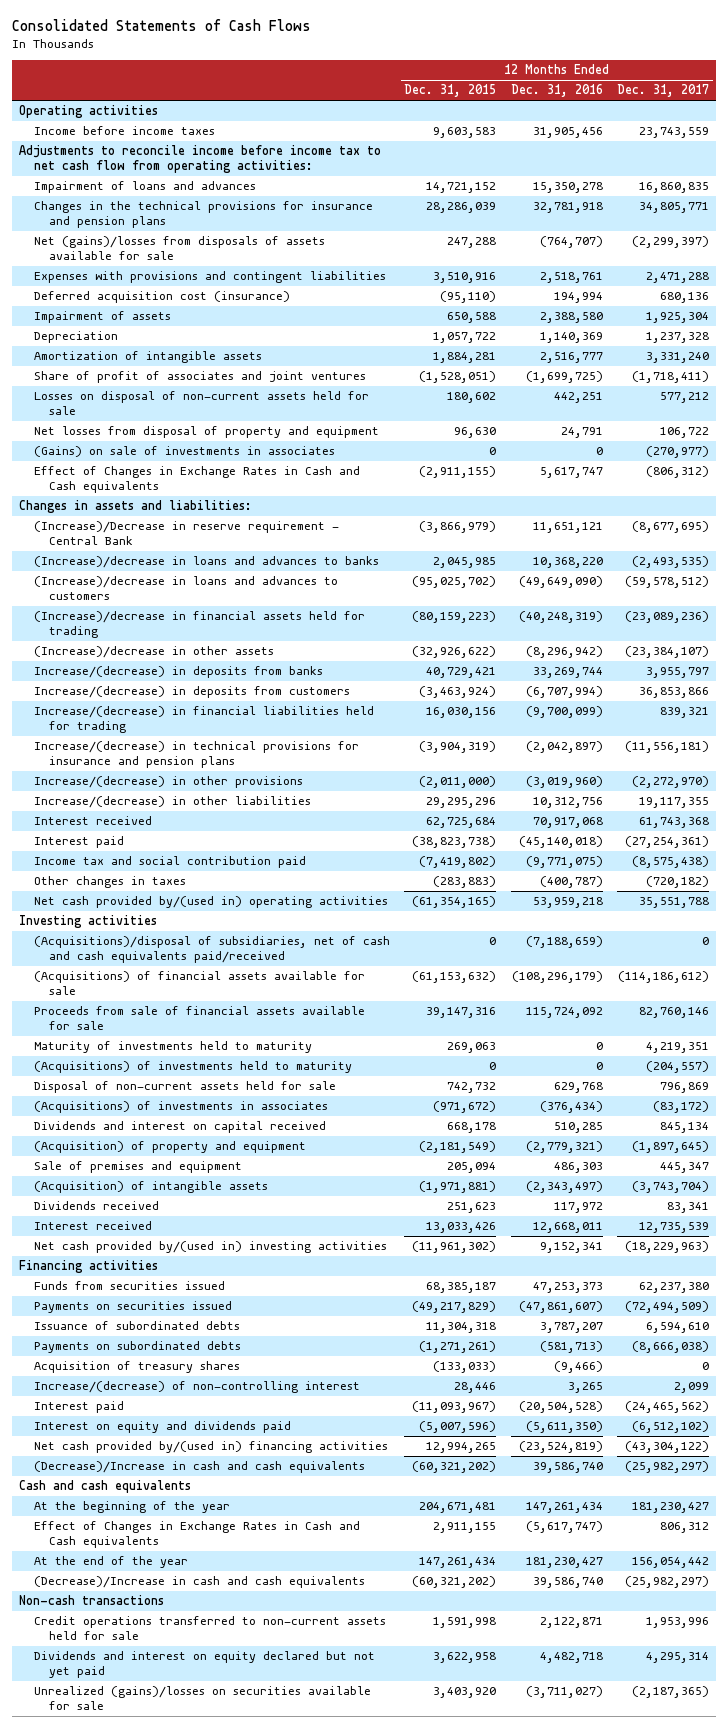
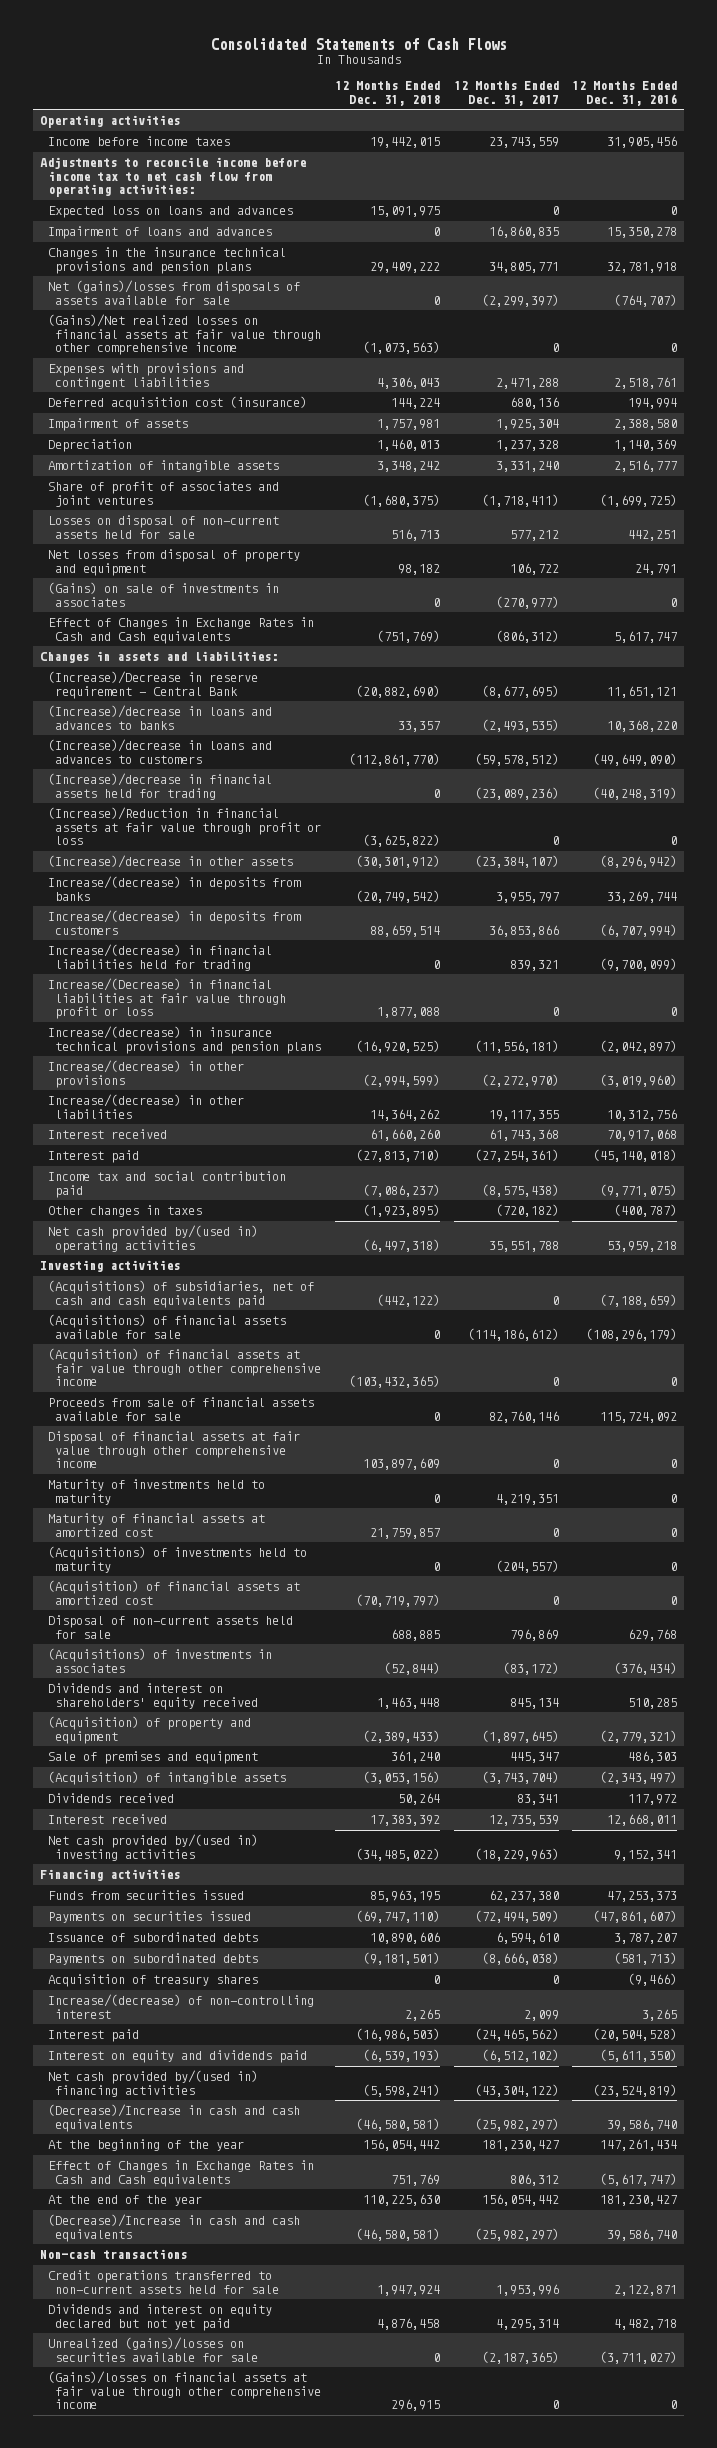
- | 12 Months Ended Dec. 31, 2015 | 12 Months Ended Dec. 31, 2016 | 12 Months Ended Dec. 31, 2017
+ | 12 Months Ended Dec. 31, 2018 | 12 Months Ended Dec. 31, 2017 | 12 Months Ended Dec. 31, 2016
+ Expected loss on loans and advances | 15,091,975 | 0 | 0
- Changes in the technical provisions for insurance and pension plans | 28,286,039 | 32,781,918 | 34,805,771
+ Changes in the insurance technical provisions and pension plans | 29,409,222 | 34,805,771 | 32,781,918
+ (Gains)/Net realized losses on financial assets at fair value through other comprehensive income | (1,073,563) | 0 | 0
+ (Increase)/Reduction in financial assets at fair value through profit or loss | (3,625,822) | 0 | 0
- Increase/(decrease) in technical provisions for insurance and pension plans | (3,904,319) | (2,042,897) | (11,556,181)
+ Increase/(Decrease) in financial liabilities at fair value through profit or loss | 1,877,088 | 0 | 0
+ Increase/(decrease) in insurance technical provisions and pension plans | (16,920,525) | (11,556,181) | (2,042,897)
- (Acquisitions)/disposal of subsidiaries, net of cash and cash equivalents paid/received | 0 | (7,188,659) | 0
+ (Acquisitions) of subsidiaries, net of cash and cash equivalents paid | (442,122) | 0 | (7,188,659)
+ (Acquisition) of financial assets at fair value through other comprehensive income | (103,432,365) | 0 | 0
+ Disposal of financial assets at fair value through other comprehensive income | 103,897,609 | 0 | 0
+ Maturity of financial assets at amortized cost | 21,759,857 | 0 | 0
+ (Acquisition) of financial assets at amortized cost | (70,719,797) | 0 | 0
- Dividends and interest on capital received | 668,178 | 510,285 | 845,134
+ Dividends and interest on shareholders' equity received | 1,463,448 | 845,134 | 510,285
- Cash and cash equivalents
+ (Gains)/losses on financial assets at fair value through other comprehensive income | 296,915 | 0 | 0

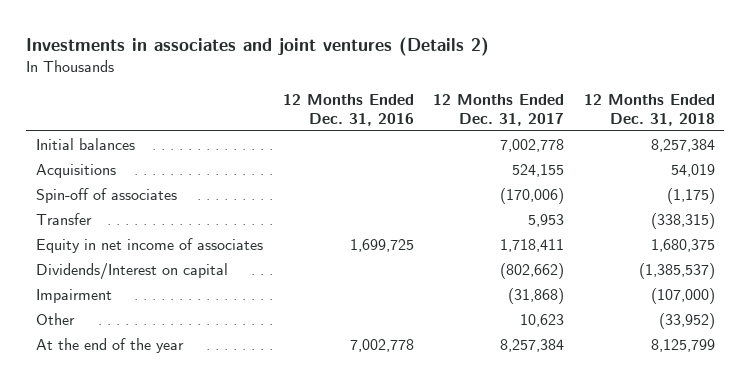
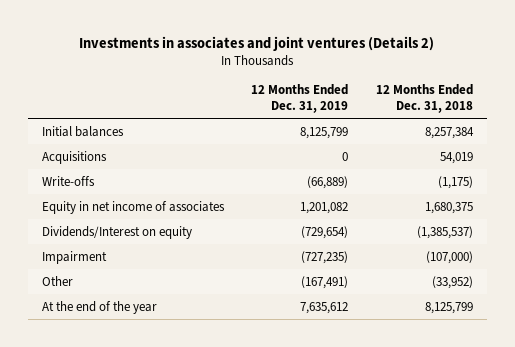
- | 12 Months Ended Dec. 31, 2016 | 12 Months Ended Dec. 31, 2017 | 12 Months Ended Dec. 31, 2018
+ | 12 Months Ended Dec. 31, 2019 | 12 Months Ended Dec. 31, 2018
- Spin-off of associates | | (170,006) | (1,175)
- Transfer | | 5,953 | (338,315)
+ Write-offs | (66,889) | (1,175)
- Dividends/Interest on capital | | (802,662) | (1,385,537)
+ Dividends/Interest on equity | (729,654) | (1,385,537)

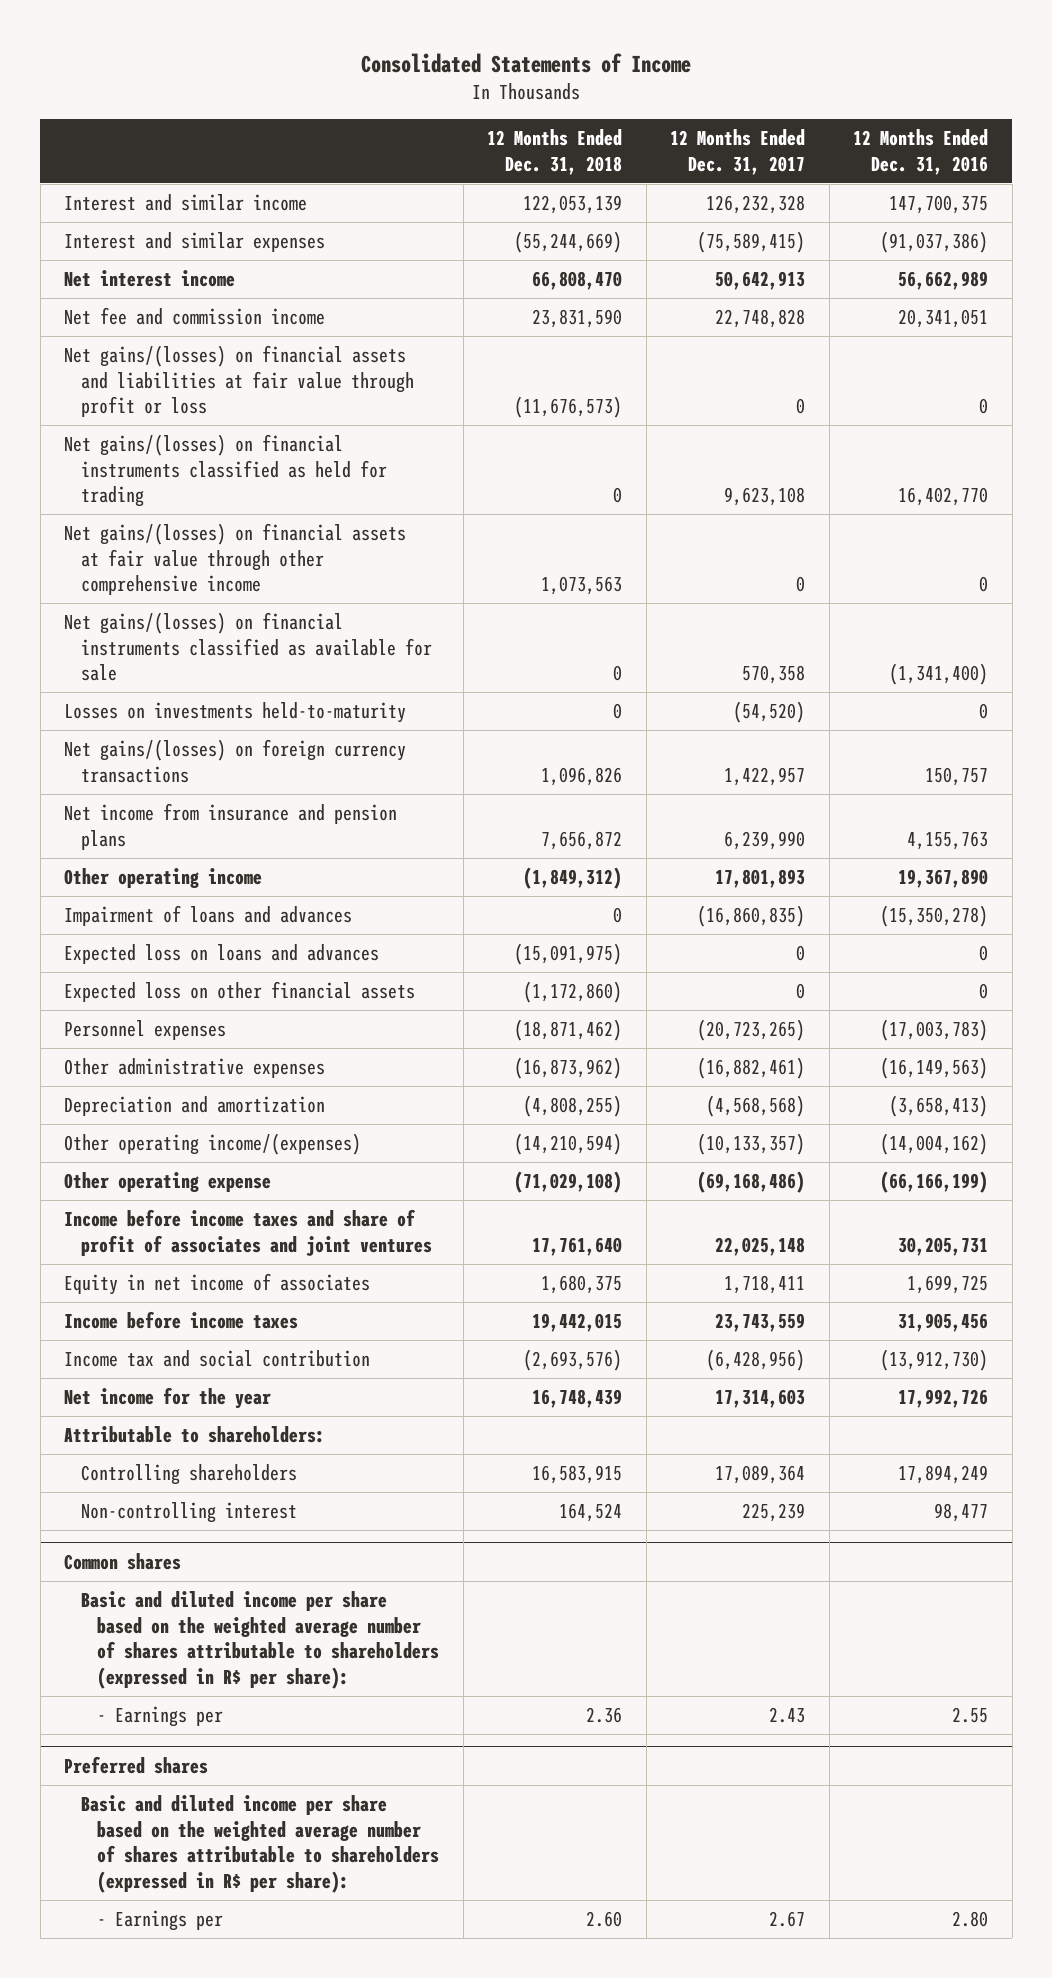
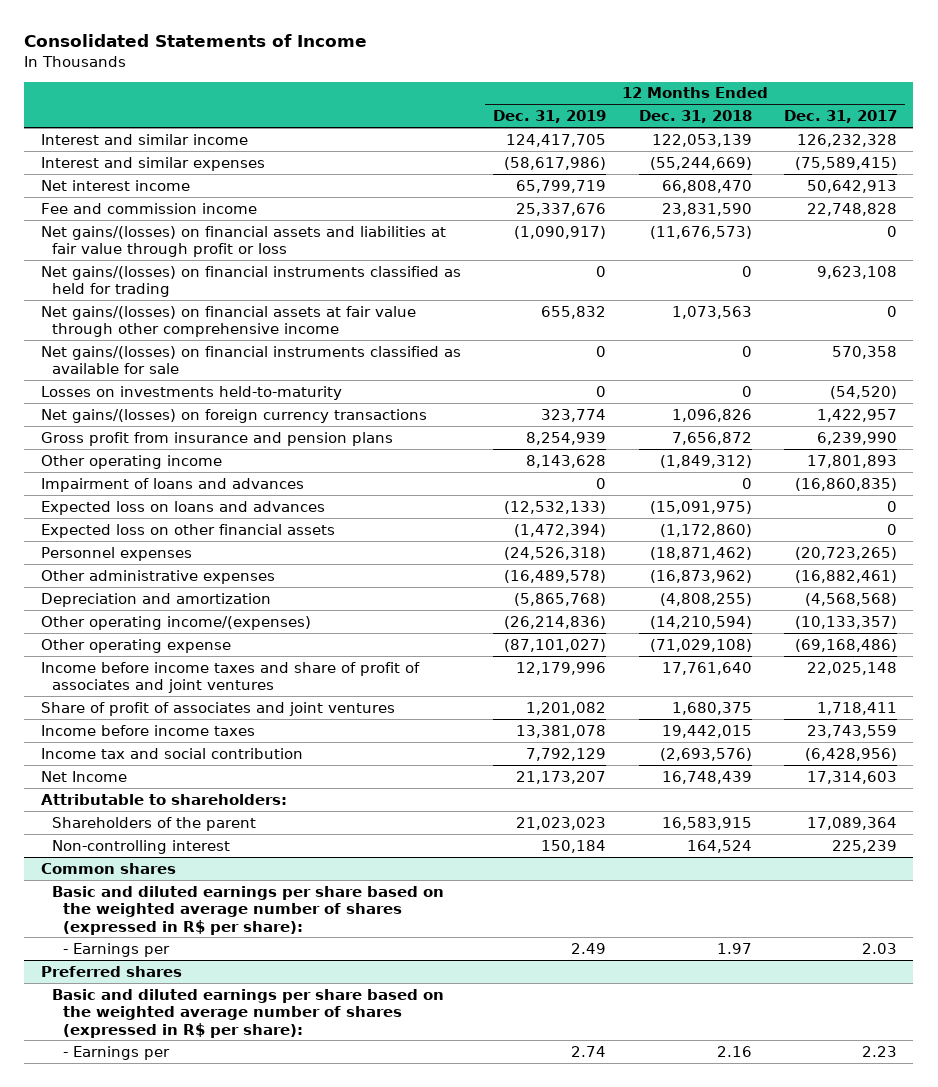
- | 12 Months Ended Dec. 31, 2018 | 12 Months Ended Dec. 31, 2017 | 12 Months Ended Dec. 31, 2016
+ | 12 Months Ended Dec. 31, 2019 | 12 Months Ended Dec. 31, 2018 | 12 Months Ended Dec. 31, 2017
- Net fee and commission income | 23,831,590 | 22,748,828 | 20,341,051
+ Fee and commission income | 25,337,676 | 23,831,590 | 22,748,828
- Net income from insurance and pension plans | 7,656,872 | 6,239,990 | 4,155,763
+ Gross profit from insurance and pension plans | 8,254,939 | 7,656,872 | 6,239,990
- Equity in net income of associates | 1,680,375 | 1,718,411 | 1,699,725
+ Share of profit of associates and joint ventures | 1,201,082 | 1,680,375 | 1,718,411
- Net income for the year | 16,748,439 | 17,314,603 | 17,992,726
+ Net Income | 21,173,207 | 16,748,439 | 17,314,603
- Controlling shareholders | 16,583,915 | 17,089,364 | 17,894,249
+ Shareholders of the parent | 21,023,023 | 16,583,915 | 17,089,364
@ Common shares
- Basic and diluted income per share based on the weighted average number of shares attributable to shareholders (expressed in R$ per share):
- - Earnings per | 2.36 | 2.43 | 2.55
+ Basic and diluted earnings per share based on the weighted average number of shares (expressed in R$ per share):
+ - Earnings per | 2.49 | 1.97 | 2.03
@ Preferred shares
- Basic and diluted income per share based on the weighted average number of shares attributable to shareholders (expressed in R$ per share):
- - Earnings per | 2.60 | 2.67 | 2.80
+ Basic and diluted earnings per share based on the weighted average number of shares (expressed in R$ per share):
+ - Earnings per | 2.74 | 2.16 | 2.23

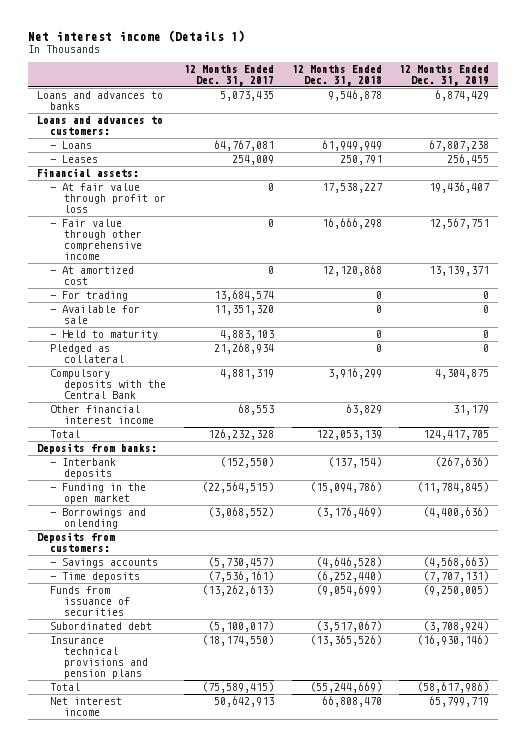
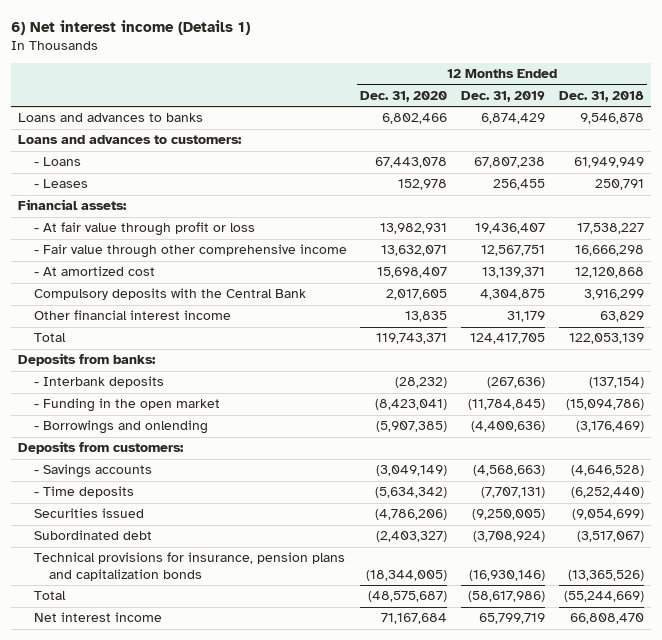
- Net interest income (Details 1)
+ 6) Net interest income (Details 1)
- | 12 Months Ended Dec. 31, 2017 | 12 Months Ended Dec. 31, 2018 | 12 Months Ended Dec. 31, 2019
+ | 12 Months Ended Dec. 31, 2020 | 12 Months Ended Dec. 31, 2019 | 12 Months Ended Dec. 31, 2018
- - For trading | 13,684,574 | 0 | 0
- - Available for sale | 11,351,320 | 0 | 0
- - Held to maturity | 4,883,103 | 0 | 0
- Pledged as collateral | 21,268,934 | 0 | 0
- Funds from issuance of securities | (13,262,613) | (9,054,699) | (9,250,005)
+ Securities issued | (4,786,206) | (9,250,005) | (9,054,699)
- Insurance technical provisions and pension plans | (18,174,550) | (13,365,526) | (16,930,146)
+ Technical provisions for insurance, pension plans and capitalization bonds | (18,344,005) | (16,930,146) | (13,365,526)

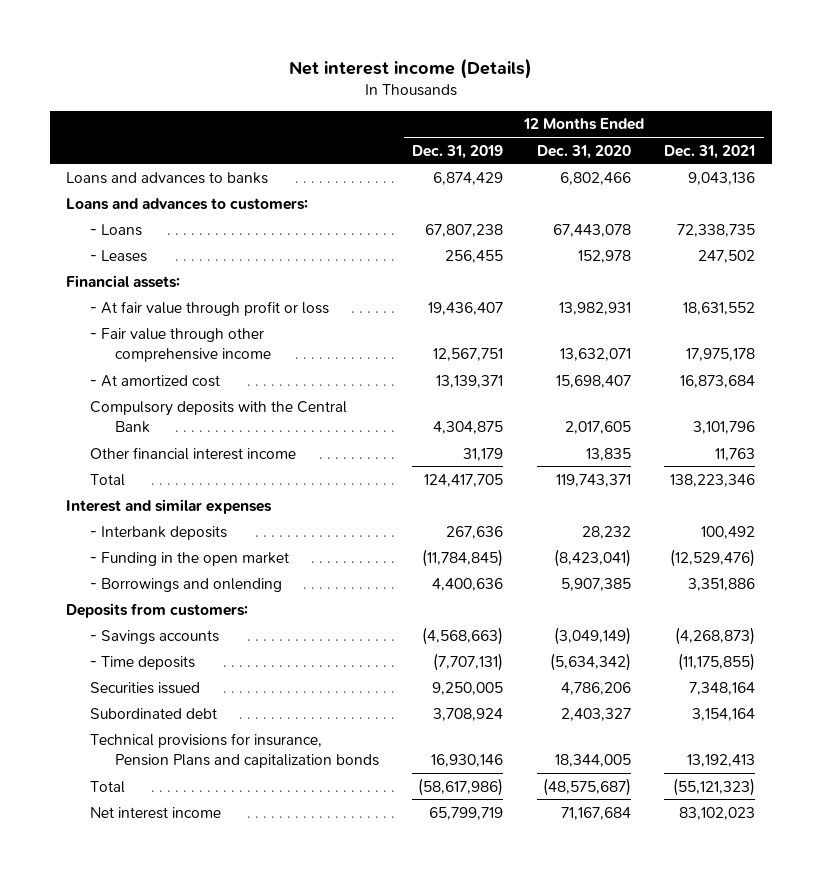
- 6) Net interest income (Details 1)
+ Net interest income (Details)
- | 12 Months Ended Dec. 31, 2020 | 12 Months Ended Dec. 31, 2019 | 12 Months Ended Dec. 31, 2018
+ | 12 Months Ended Dec. 31, 2019 | 12 Months Ended Dec. 31, 2020 | 12 Months Ended Dec. 31, 2021
- Deposits from banks:
- - Interbank deposits | (28,232) | (267,636) | (137,154)
+ Interest and similar expenses
+ - Interbank deposits | 267,636 | 28,232 | 100,492
- - Borrowings and onlending | (5,907,385) | (4,400,636) | (3,176,469)
+ - Borrowings and onlending | 4,400,636 | 5,907,385 | 3,351,886
- Securities issued | (4,786,206) | (9,250,005) | (9,054,699)
- Subordinated debt | (2,403,327) | (3,708,924) | (3,517,067)
- Technical provisions for insurance, pension plans and capitalization bonds | (18,344,005) | (16,930,146) | (13,365,526)
+ Securities issued | 9,250,005 | 4,786,206 | 7,348,164
+ Subordinated debt | 3,708,924 | 2,403,327 | 3,154,164
+ Technical provisions for insurance, Pension Plans and capitalization bonds | 16,930,146 | 18,344,005 | 13,192,413

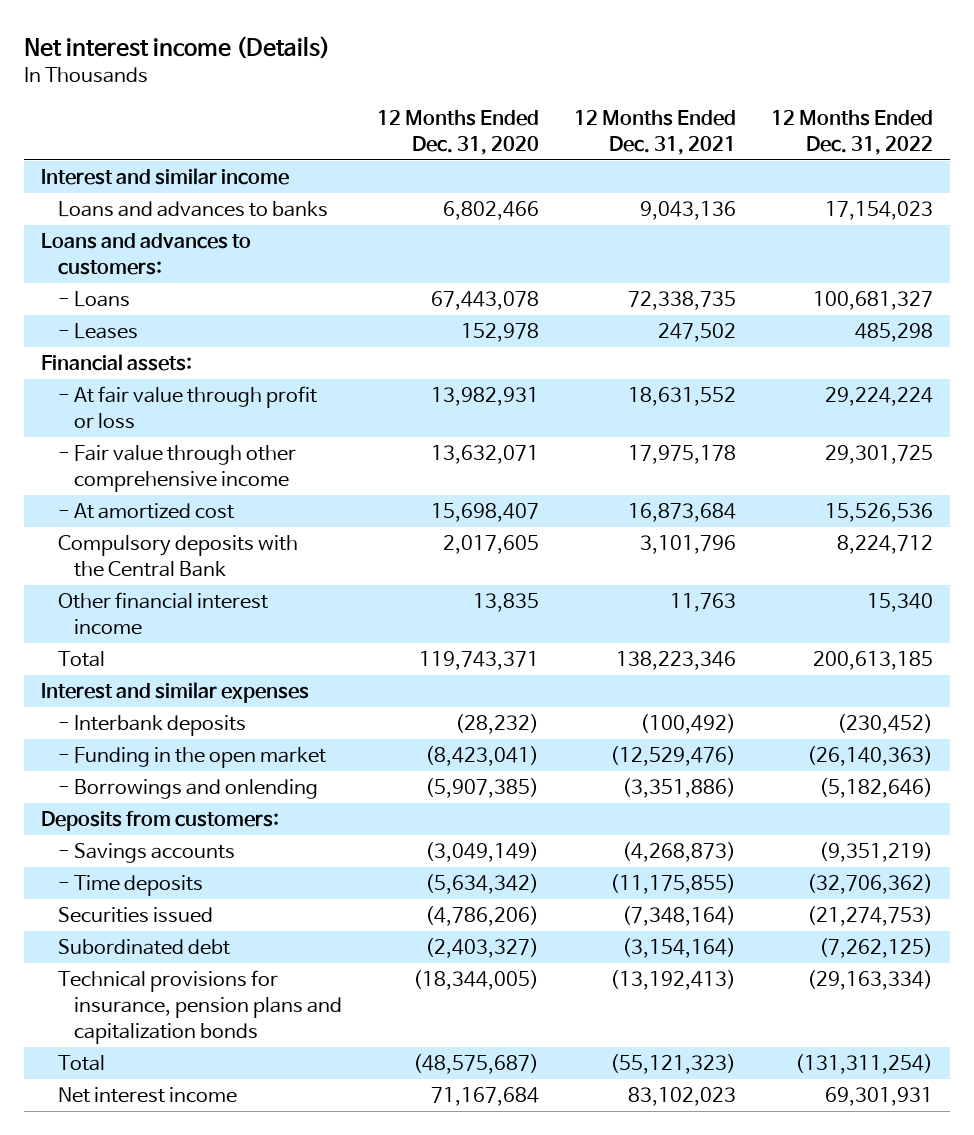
- | 12 Months Ended Dec. 31, 2019 | 12 Months Ended Dec. 31, 2020 | 12 Months Ended Dec. 31, 2021
+ | 12 Months Ended Dec. 31, 2020 | 12 Months Ended Dec. 31, 2021 | 12 Months Ended Dec. 31, 2022
+ Interest and similar income
- - Interbank deposits | 267,636 | 28,232 | 100,492
+ - Interbank deposits | (28,232) | (100,492) | (230,452)
- - Borrowings and onlending | 4,400,636 | 5,907,385 | 3,351,886
+ - Borrowings and onlending | (5,907,385) | (3,351,886) | (5,182,646)
- Securities issued | 9,250,005 | 4,786,206 | 7,348,164
- Subordinated debt | 3,708,924 | 2,403,327 | 3,154,164
- Technical provisions for insurance, Pension Plans and capitalization bonds | 16,930,146 | 18,344,005 | 13,192,413
+ Securities issued | (4,786,206) | (7,348,164) | (21,274,753)
+ Subordinated debt | (2,403,327) | (3,154,164) | (7,262,125)
+ Technical provisions for insurance, pension plans and capitalization bonds | (18,344,005) | (13,192,413) | (29,163,334)

